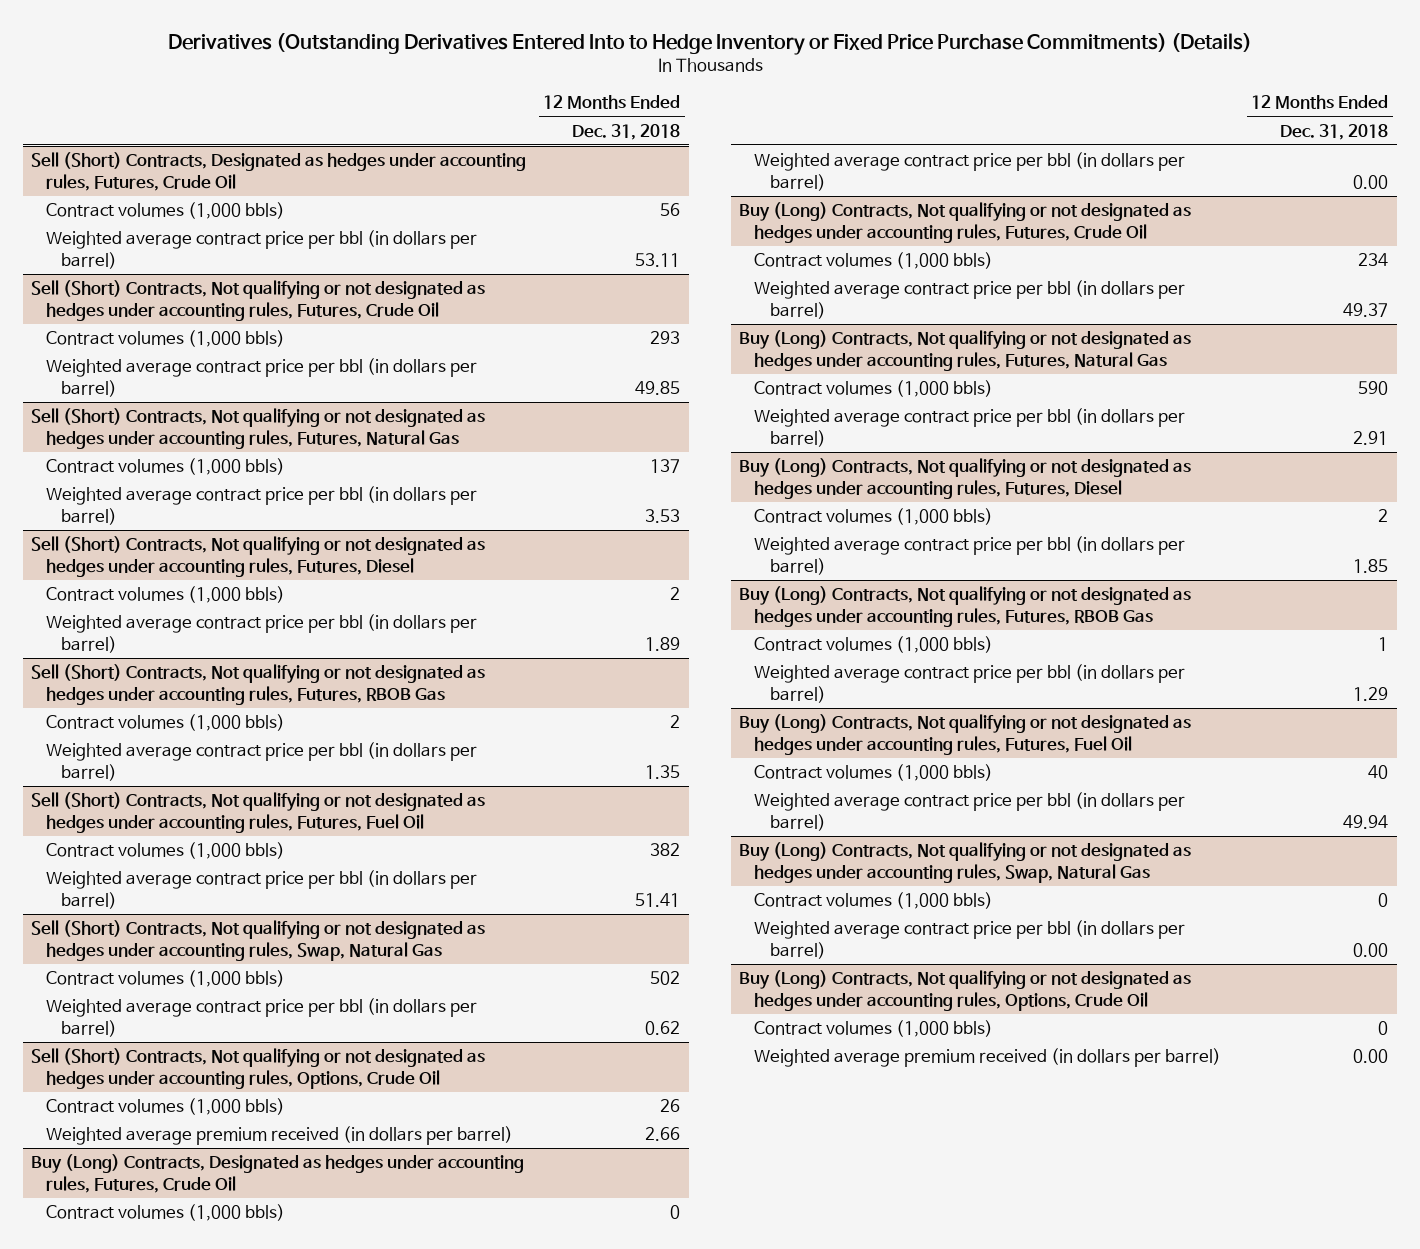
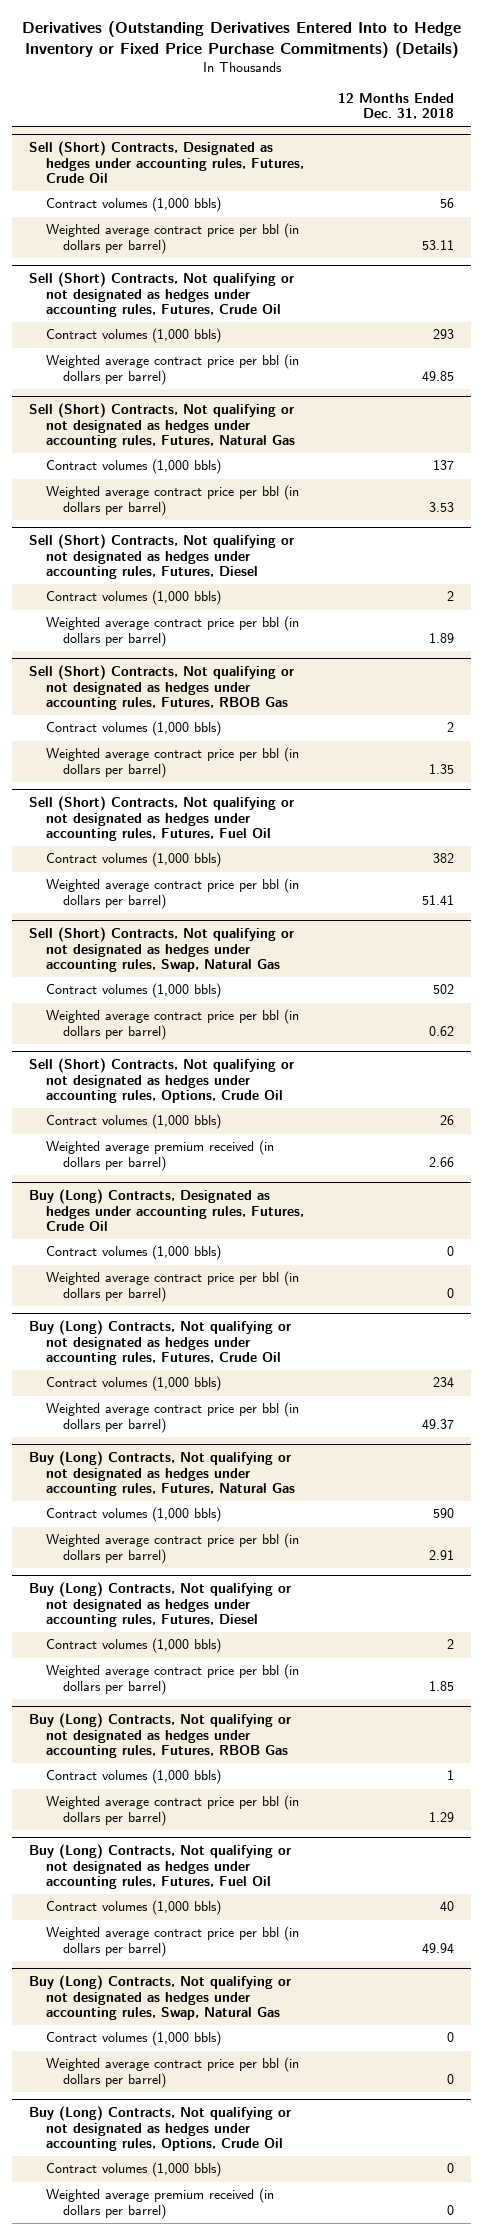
@ Buy (Long) Contracts, Designated as hedges under accounting rules, Futures, Crude Oil
- Weighted average contract price per bbl (in dollars per barrel) | 0.00
+ Weighted average contract price per bbl (in dollars per barrel) | 0
@ Buy (Long) Contracts, Not qualifying or not designated as hedges under accounting rules, Swap, Natural Gas
- Weighted average contract price per bbl (in dollars per barrel) | 0.00
+ Weighted average contract price per bbl (in dollars per barrel) | 0
@ Buy (Long) Contracts, Not qualifying or not designated as hedges under accounting rules, Options, Crude Oil
- Weighted average premium received (in dollars per barrel) | 0.00
+ Weighted average premium received (in dollars per barrel) | 0

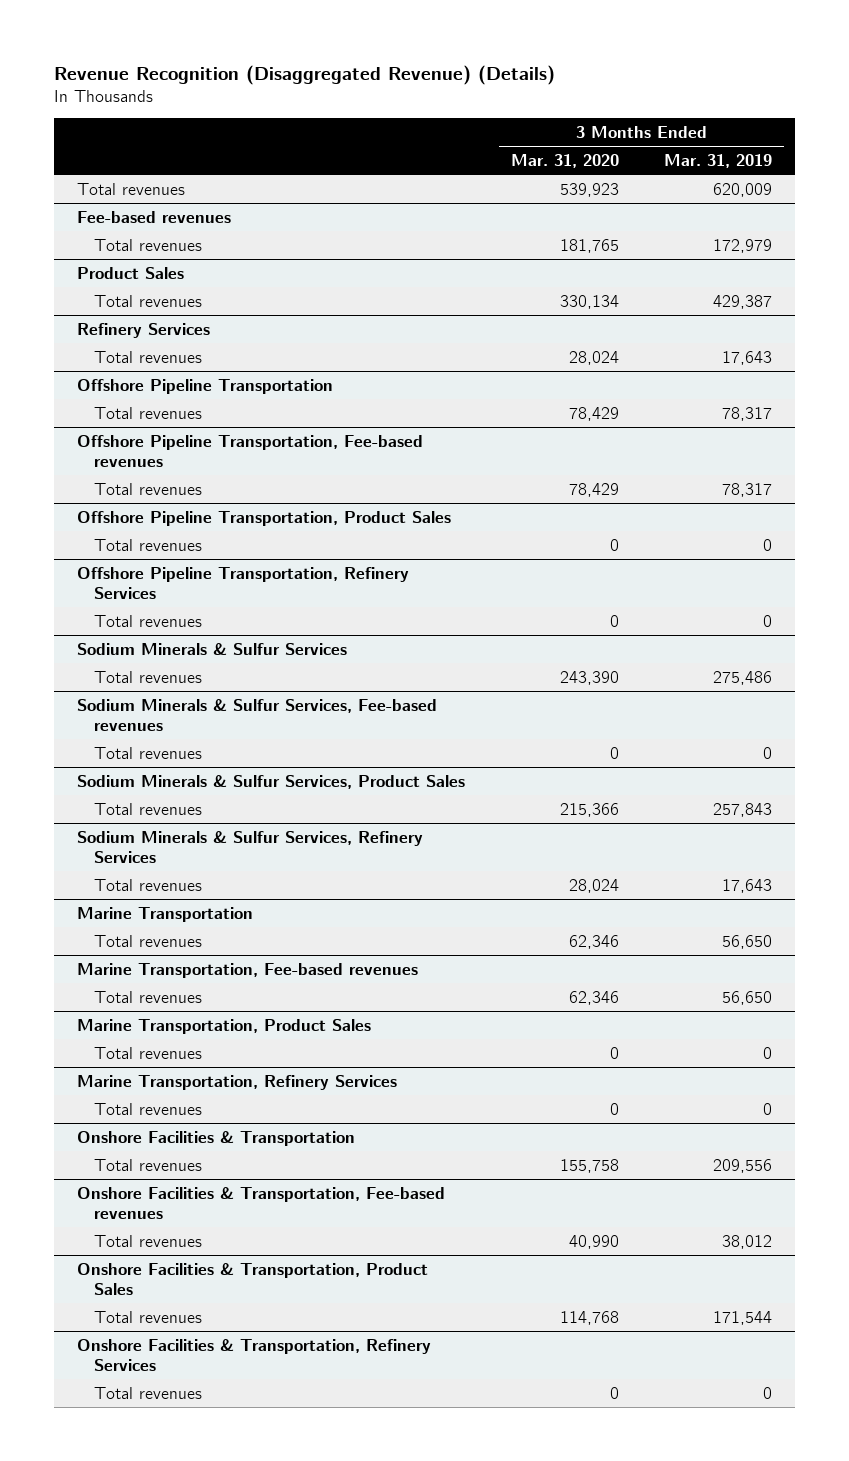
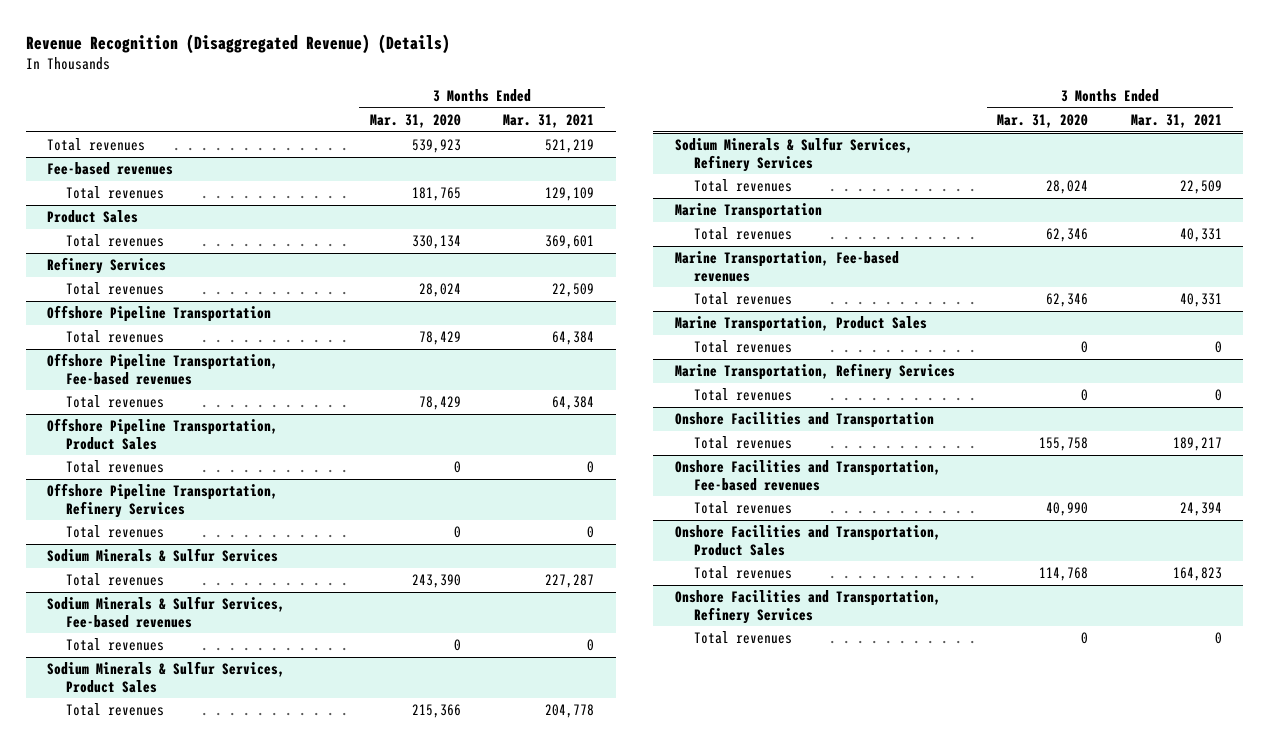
- | 3 Months Ended Mar. 31, 2020 | 3 Months Ended Mar. 31, 2019
+ | 3 Months Ended Mar. 31, 2020 | 3 Months Ended Mar. 31, 2021
- Onshore Facilities & Transportation
+ Onshore Facilities and Transportation
- Onshore Facilities & Transportation, Fee-based revenues
+ Onshore Facilities and Transportation, Fee-based revenues
- Onshore Facilities & Transportation, Product Sales
+ Onshore Facilities and Transportation, Product Sales
- Onshore Facilities & Transportation, Refinery Services
+ Onshore Facilities and Transportation, Refinery Services

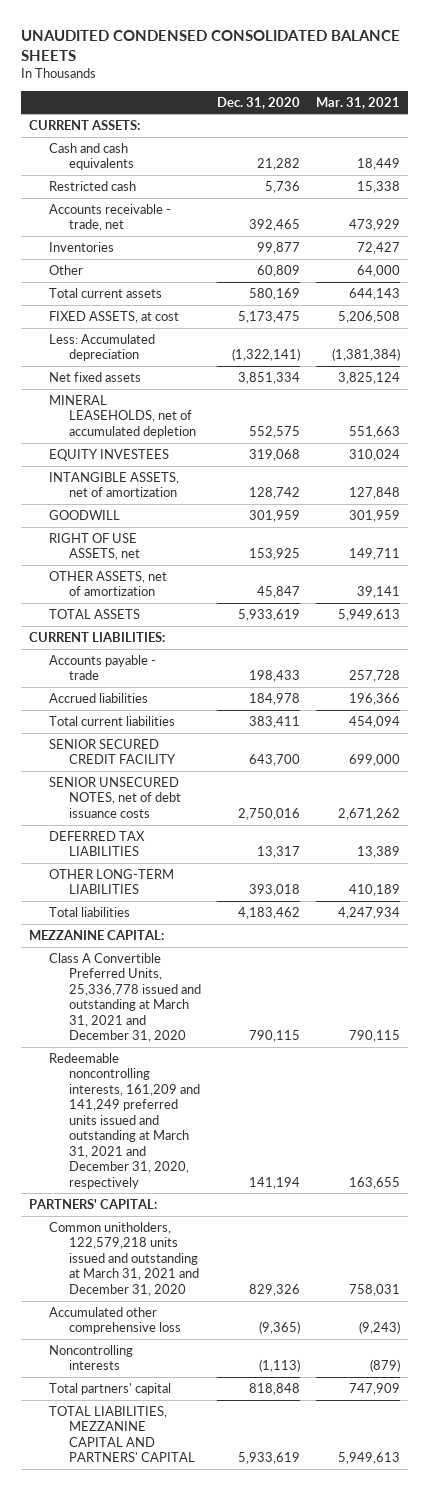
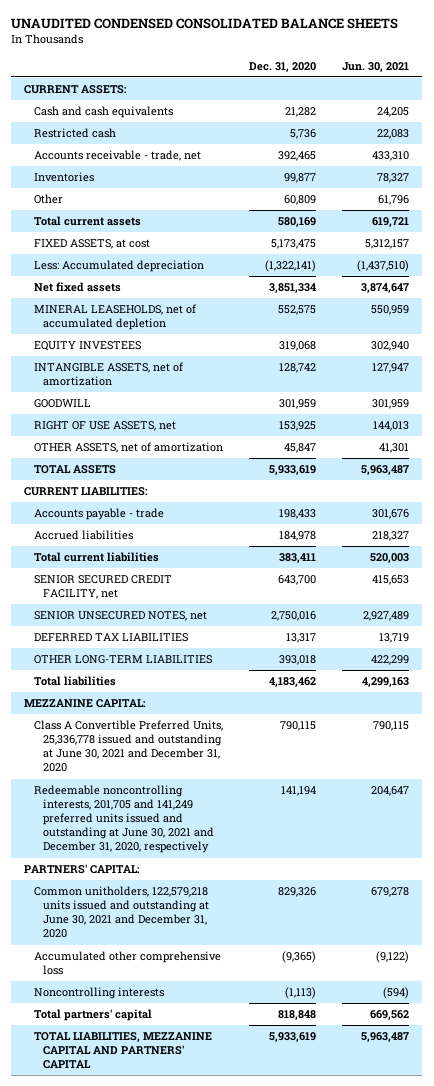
- | Dec. 31, 2020 | Mar. 31, 2021
+ | Dec. 31, 2020 | Jun. 30, 2021
- SENIOR SECURED CREDIT FACILITY | 643,700 | 699,000
- SENIOR UNSECURED NOTES, net of debt issuance costs | 2,750,016 | 2,671,262
+ SENIOR SECURED CREDIT FACILITY, net | 643,700 | 415,653
+ SENIOR UNSECURED NOTES, net | 2,750,016 | 2,927,489
- Class A Convertible Preferred Units, 25,336,778 issued and outstanding at March 31, 2021 and December 31, 2020 | 790,115 | 790,115
- Redeemable noncontrolling interests, 161,209 and 141,249 preferred units issued and outstanding at March 31, 2021 and December 31, 2020, respectively | 141,194 | 163,655
+ Class A Convertible Preferred Units, 25,336,778 issued and outstanding at June 30, 2021 and December 31, 2020 | 790,115 | 790,115
+ Redeemable noncontrolling interests, 201,705 and 141,249 preferred units issued and outstanding at June 30, 2021 and December 31, 2020, respectively | 141,194 | 204,647
- Common unitholders, 122,579,218 units issued and outstanding at March 31, 2021 and December 31, 2020 | 829,326 | 758,031
+ Common unitholders, 122,579,218 units issued and outstanding at June 30, 2021 and December 31, 2020 | 829,326 | 679,278

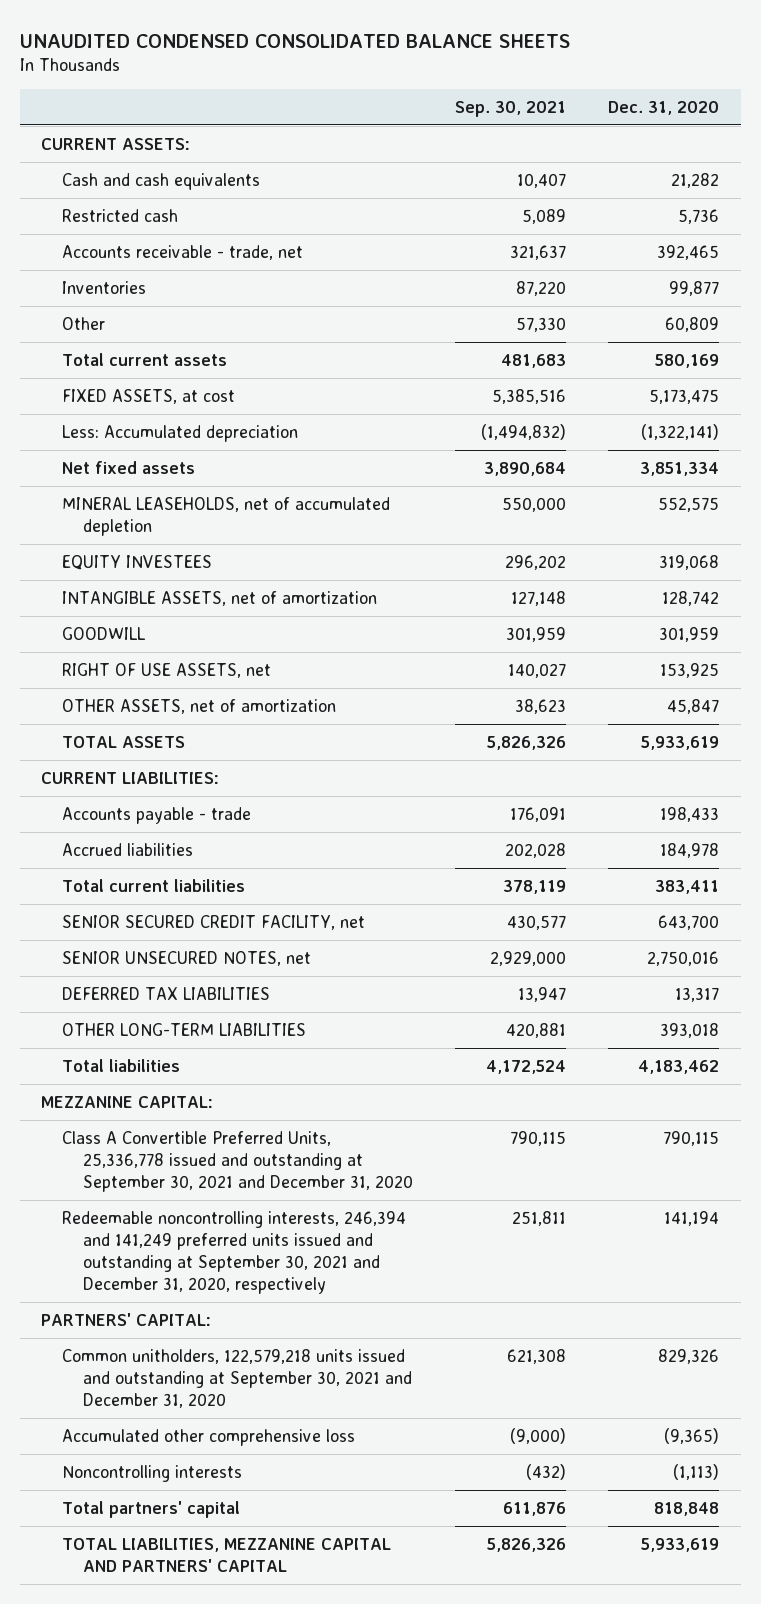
- | Dec. 31, 2020 | Jun. 30, 2021
+ | Sep. 30, 2021 | Dec. 31, 2020
- Class A Convertible Preferred Units, 25,336,778 issued and outstanding at June 30, 2021 and December 31, 2020 | 790,115 | 790,115
- Redeemable noncontrolling interests, 201,705 and 141,249 preferred units issued and outstanding at June 30, 2021 and December 31, 2020, respectively | 141,194 | 204,647
+ Class A Convertible Preferred Units, 25,336,778 issued and outstanding at September 30, 2021 and December 31, 2020 | 790,115 | 790,115
+ Redeemable noncontrolling interests, 246,394 and 141,249 preferred units issued and outstanding at September 30, 2021 and December 31, 2020, respectively | 251,811 | 141,194
- Common unitholders, 122,579,218 units issued and outstanding at June 30, 2021 and December 31, 2020 | 829,326 | 679,278
+ Common unitholders, 122,579,218 units issued and outstanding at September 30, 2021 and December 31, 2020 | 621,308 | 829,326

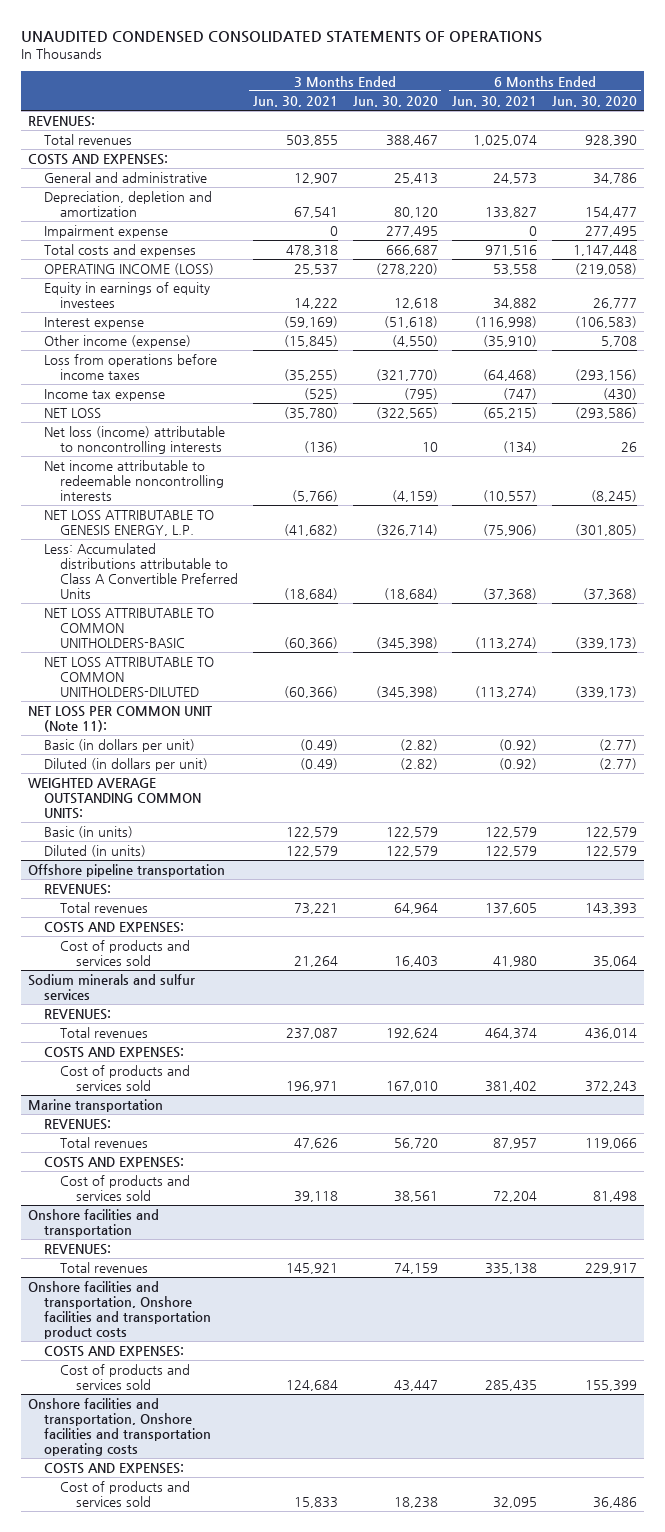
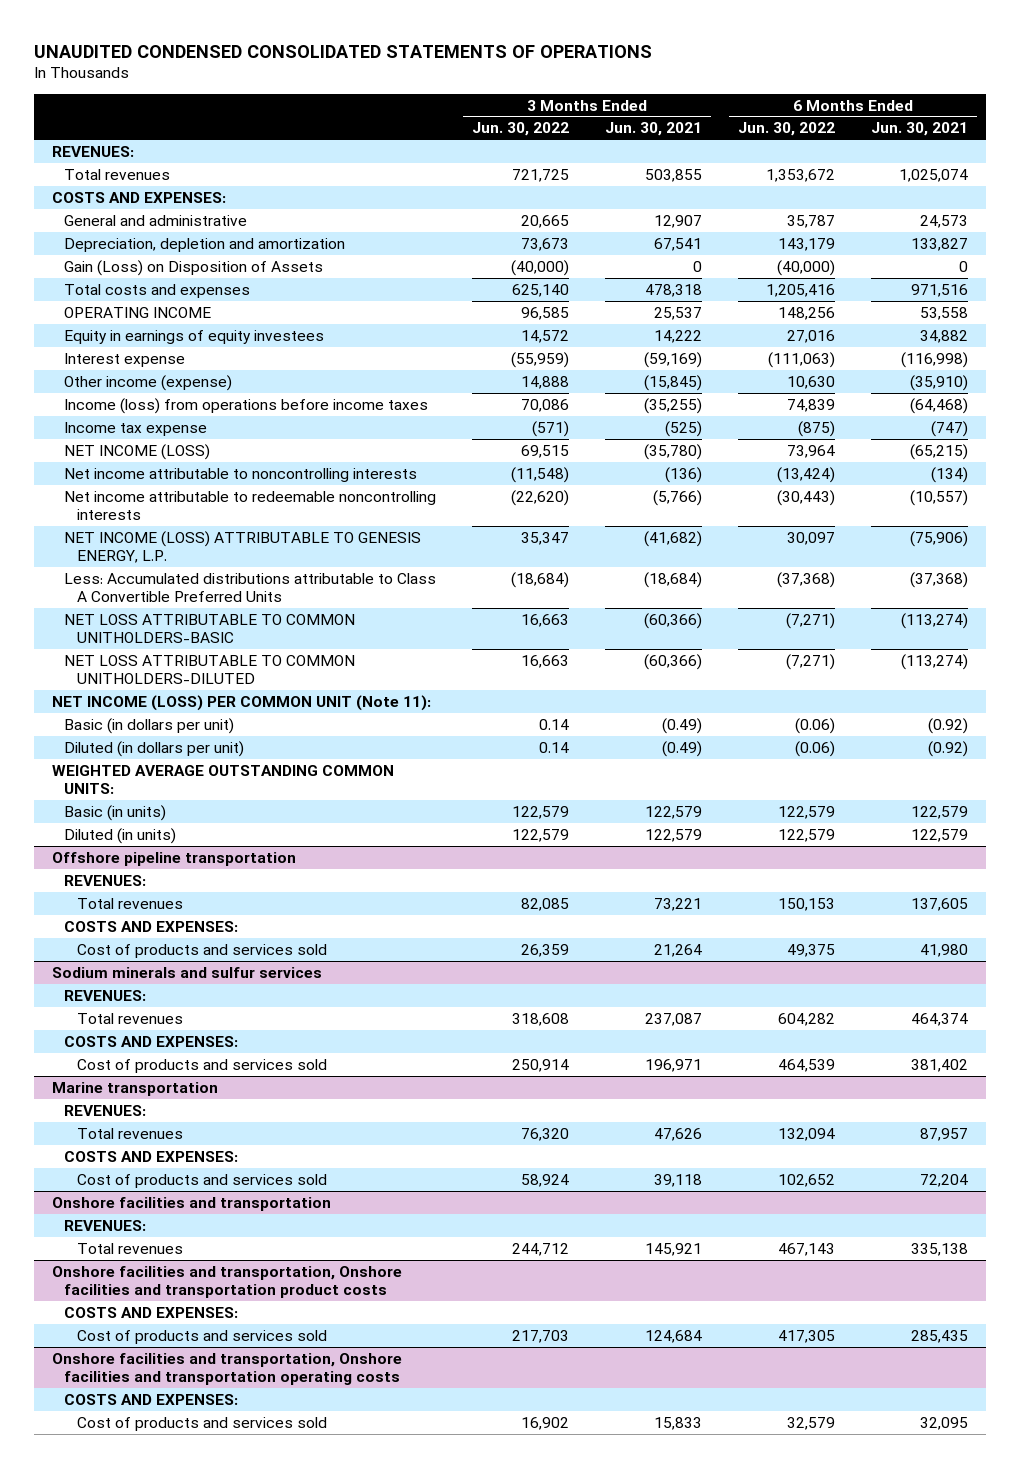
- | 3 Months Ended Jun. 30, 2021 | 3 Months Ended Jun. 30, 2020 | 6 Months Ended Jun. 30, 2021 | 6 Months Ended Jun. 30, 2020
+ | 3 Months Ended Jun. 30, 2022 | 3 Months Ended Jun. 30, 2021 | 6 Months Ended Jun. 30, 2022 | 6 Months Ended Jun. 30, 2021
- Impairment expense | 0 | 277,495 | 0 | 277,495
+ Gain (Loss) on Disposition of Assets | (40,000) | 0 | (40,000) | 0
- OPERATING INCOME (LOSS) | 25,537 | (278,220) | 53,558 | (219,058)
+ OPERATING INCOME | 96,585 | 25,537 | 148,256 | 53,558
- Loss from operations before income taxes | (35,255) | (321,770) | (64,468) | (293,156)
+ Income (loss) from operations before income taxes | 70,086 | (35,255) | 74,839 | (64,468)
- NET LOSS | (35,780) | (322,565) | (65,215) | (293,586)
- Net loss (income) attributable to noncontrolling interests | (136) | 10 | (134) | 26
+ NET INCOME (LOSS) | 69,515 | (35,780) | 73,964 | (65,215)
+ Net income attributable to noncontrolling interests | (11,548) | (136) | (13,424) | (134)
- NET LOSS ATTRIBUTABLE TO GENESIS ENERGY, L.P. | (41,682) | (326,714) | (75,906) | (301,805)
+ NET INCOME (LOSS) ATTRIBUTABLE TO GENESIS ENERGY, L.P. | 35,347 | (41,682) | 30,097 | (75,906)
- NET LOSS PER COMMON UNIT (Note 11):
+ NET INCOME (LOSS) PER COMMON UNIT (Note 11):

